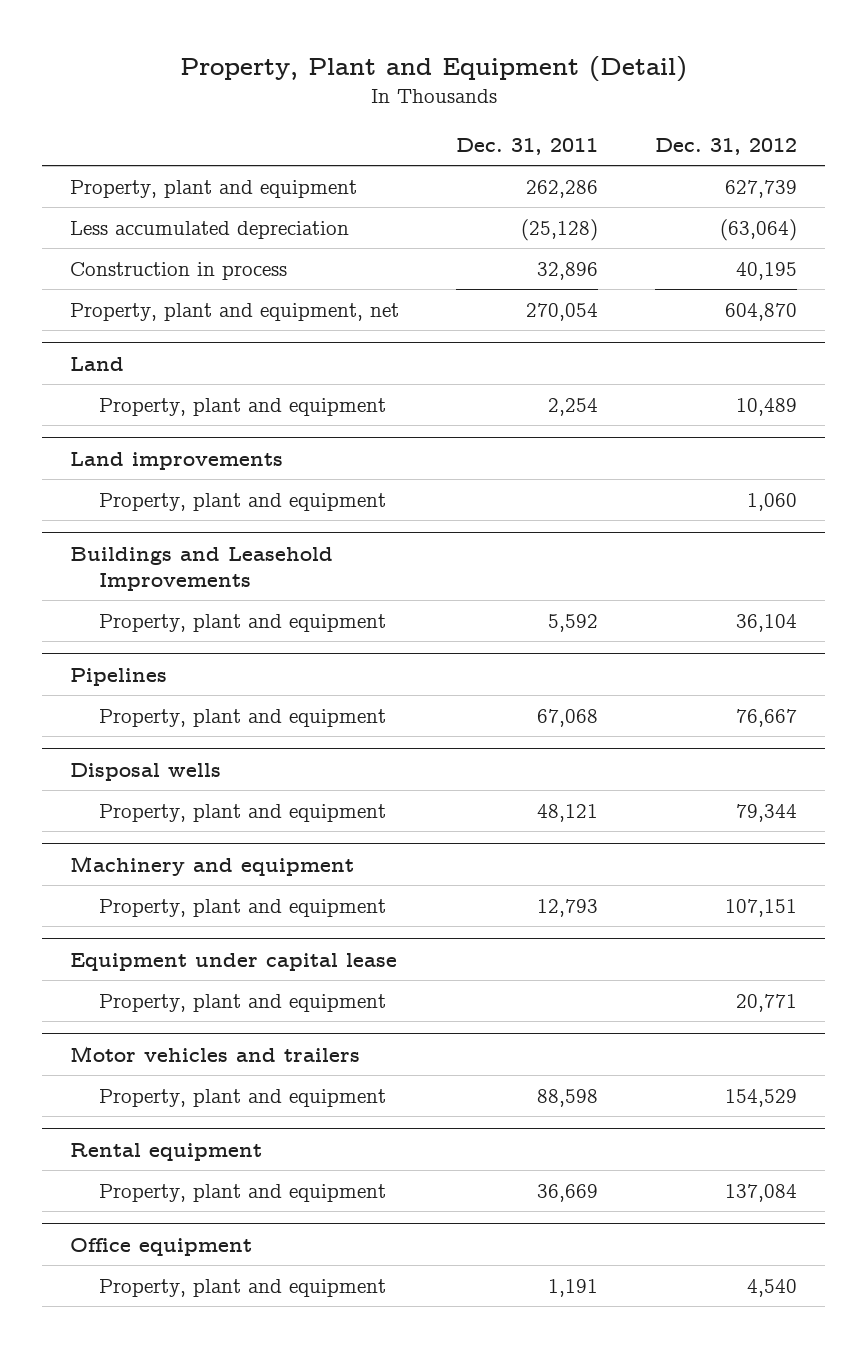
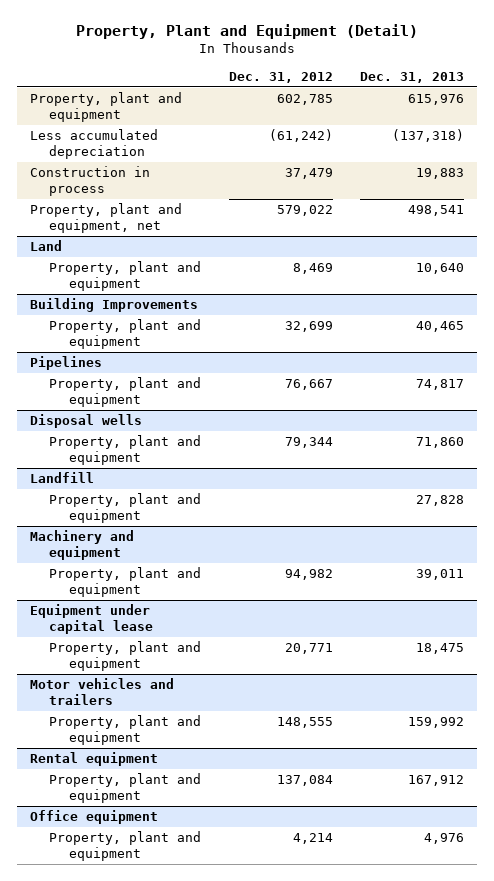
- | Dec. 31, 2011 | Dec. 31, 2012
+ | Dec. 31, 2012 | Dec. 31, 2013
- Property, plant and equipment | 262,286 | 627,739
- Less accumulated depreciation | (25,128) | (63,064)
- Construction in process | 32,896 | 40,195
- Property, plant and equipment, net | 270,054 | 604,870
+ Property, plant and equipment | 602,785 | 615,976
+ Less accumulated depreciation | (61,242) | (137,318)
+ Construction in process | 37,479 | 19,883
+ Property, plant and equipment, net | 579,022 | 498,541
@ Land
- Property, plant and equipment | 2,254 | 10,489
- Land improvements
- Property, plant and equipment | | 1,060
- Buildings and Leasehold Improvements
- Property, plant and equipment | 5,592 | 36,104
@ Land
+ Property, plant and equipment | 8,469 | 10,640
+ Building Improvements
+ Property, plant and equipment | 32,699 | 40,465
+ Landfill
+ Property, plant and equipment | | 27,828
@ Machinery and equipment
- Property, plant and equipment | 12,793 | 107,151
+ Property, plant and equipment | 94,982 | 39,011
@ Motor vehicles and trailers
- Property, plant and equipment | 88,598 | 154,529
+ Property, plant and equipment | 148,555 | 159,992
@ Office equipment
- Property, plant and equipment | 1,191 | 4,540
+ Property, plant and equipment | 4,214 | 4,976

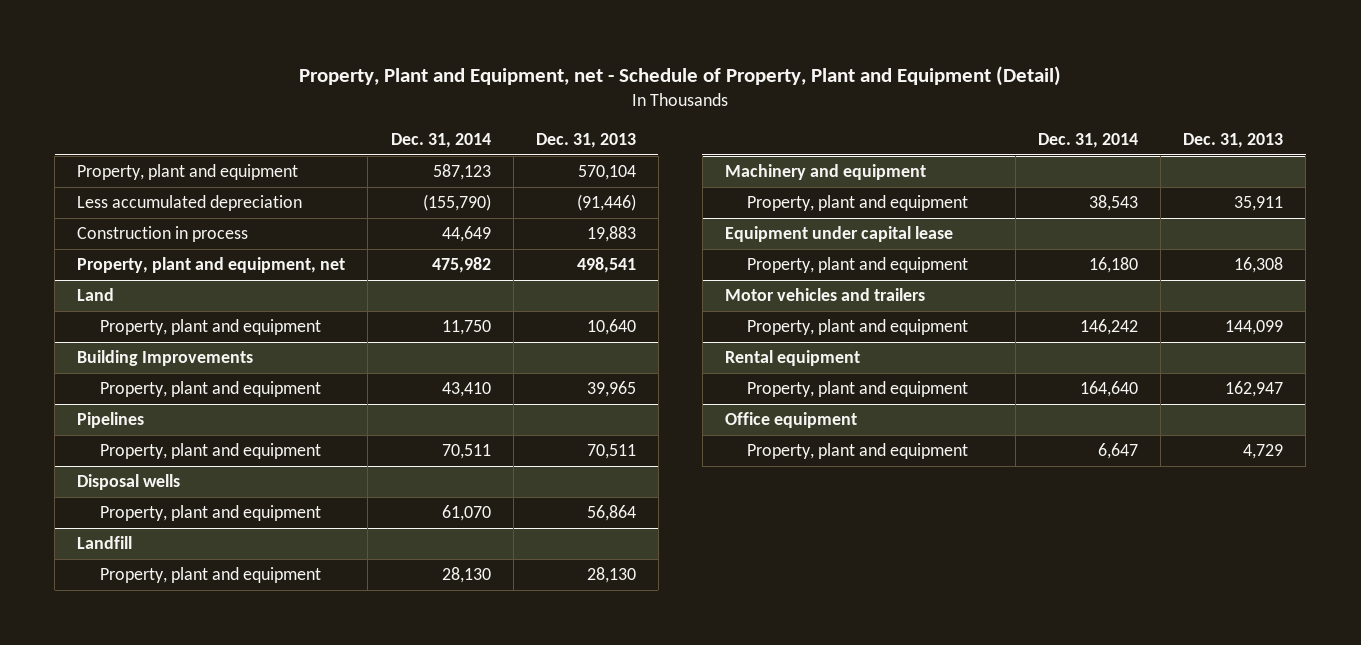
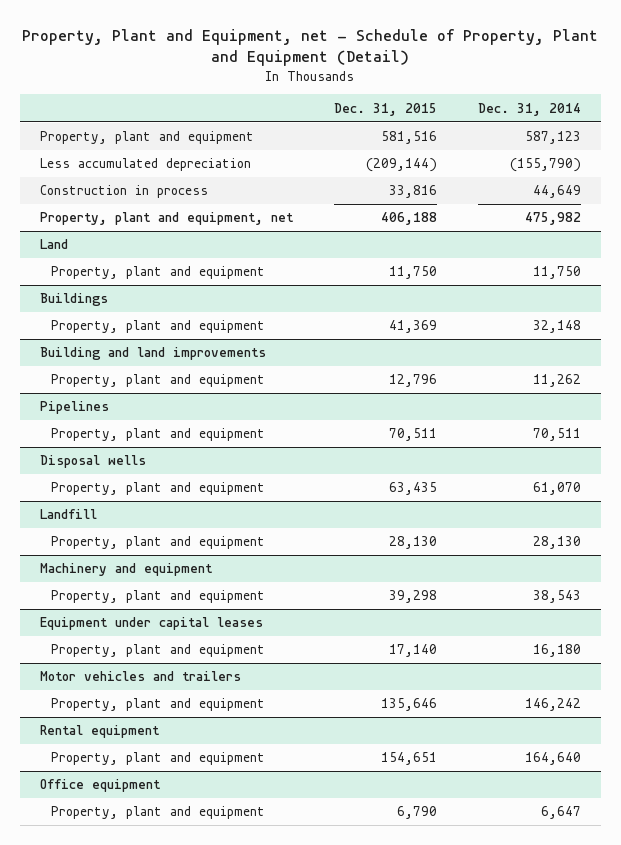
- | Dec. 31, 2014 | Dec. 31, 2013
+ | Dec. 31, 2015 | Dec. 31, 2014
- Building Improvements
- Property, plant and equipment | 43,410 | 39,965
+ Buildings
+ Property, plant and equipment | 41,369 | 32,148
+ Building and land improvements
+ Property, plant and equipment | 12,796 | 11,262
- Equipment under capital lease
+ Equipment under capital leases

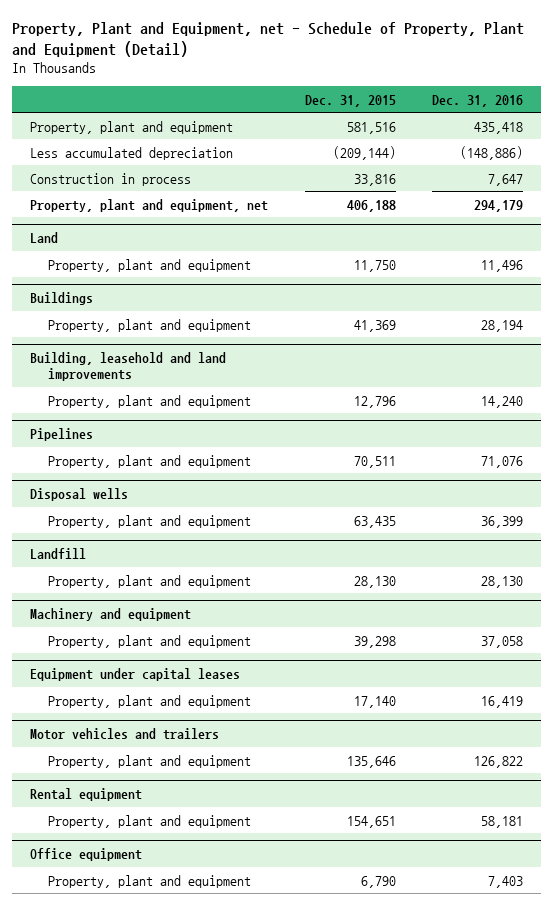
- | Dec. 31, 2015 | Dec. 31, 2014
+ | Dec. 31, 2015 | Dec. 31, 2016
- Building and land improvements
+ Building, leasehold and land improvements

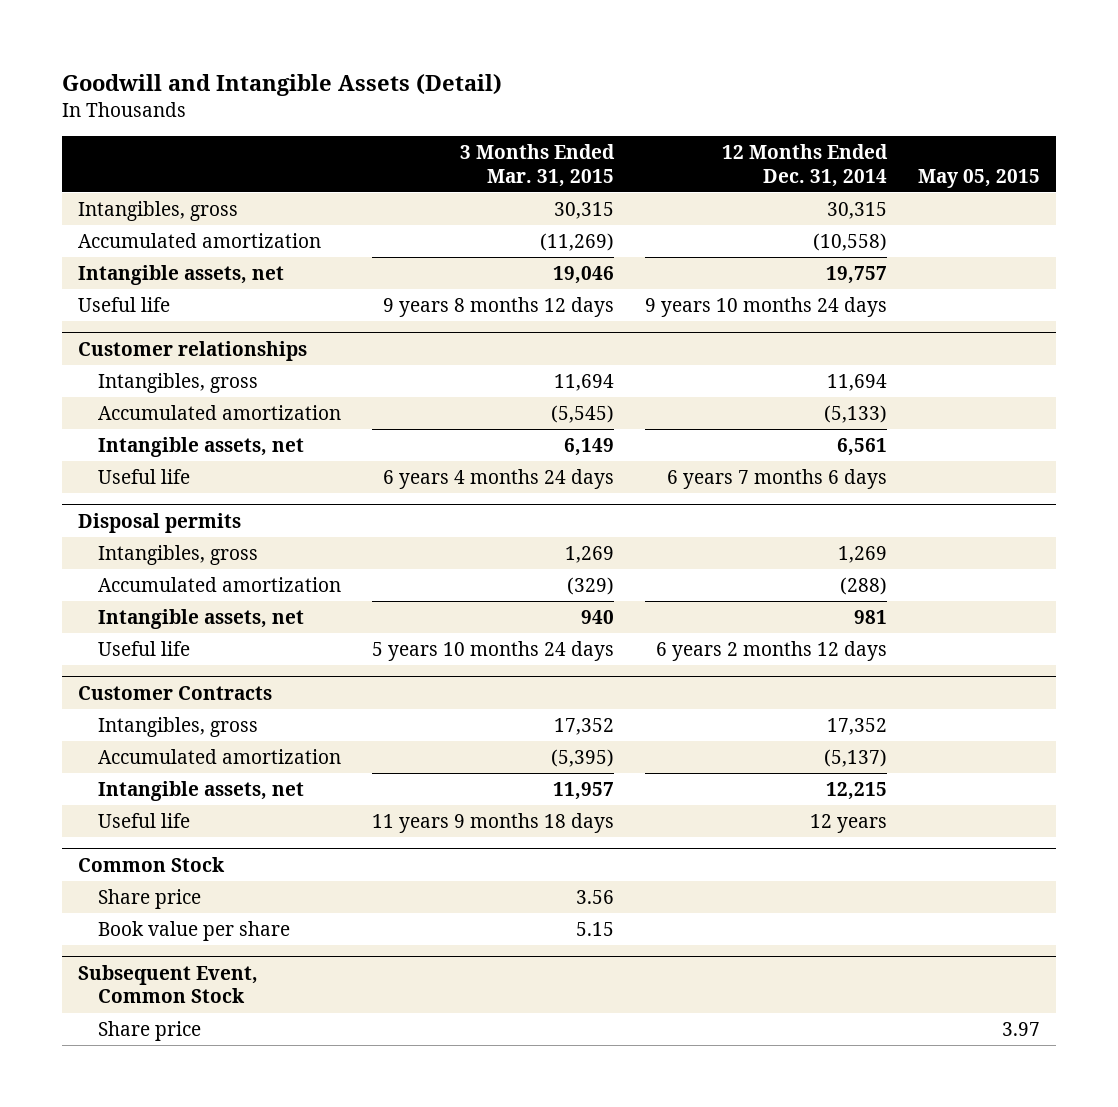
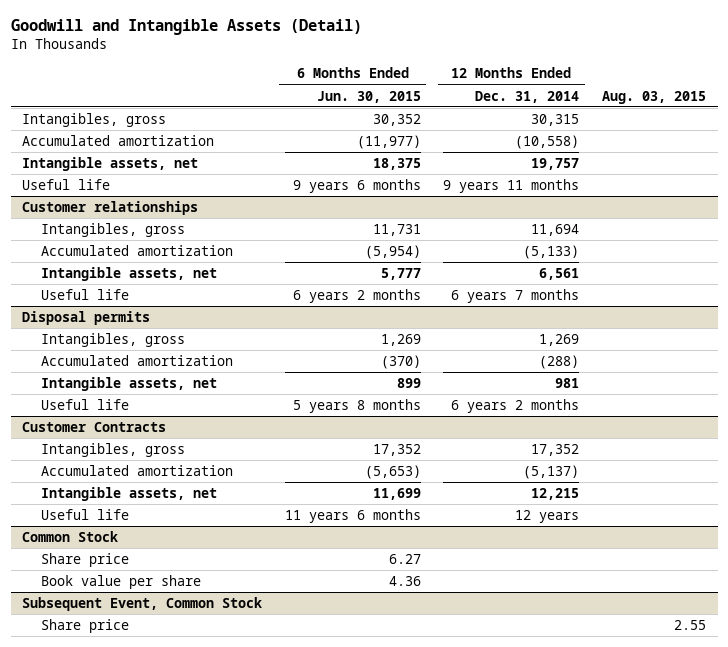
- | 3 Months Ended Mar. 31, 2015 | 12 Months Ended Dec. 31, 2014 | May 05, 2015
+ | 6 Months Ended Jun. 30, 2015 | 12 Months Ended Dec. 31, 2014 | Aug. 03, 2015
- Useful life | 9 years 8 months 12 days | 9 years 10 months 24 days |
+ Useful life | 9 years 6 months | 9 years 11 months |
@ Customer relationships
- Useful life | 6 years 4 months 24 days | 6 years 7 months 6 days |
+ Useful life | 6 years 2 months | 6 years 7 months |
@ Disposal permits
- Useful life | 5 years 10 months 24 days | 6 years 2 months 12 days |
+ Useful life | 5 years 8 months | 6 years 2 months |

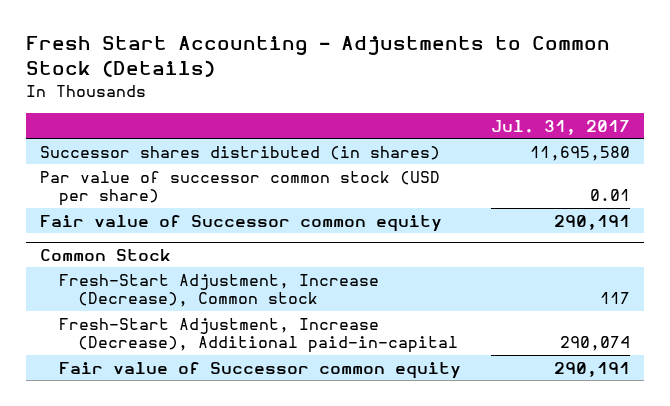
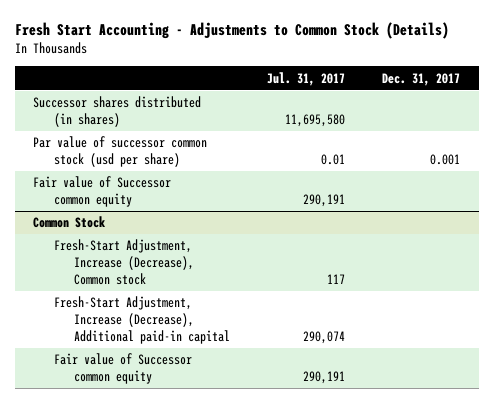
- | Jul. 31, 2017
+ | Jul. 31, 2017 | Dec. 31, 2017
- Par value of successor common stock (USD per share) | 0.01
+ Par value of successor common stock (usd per share) | 0.01 | 0.001
@ Common Stock
- Fresh-Start Adjustment, Increase (Decrease), Additional paid-in-capital | 290,074
+ Fresh-Start Adjustment, Increase (Decrease), Additional paid-in capital | 290,074 |

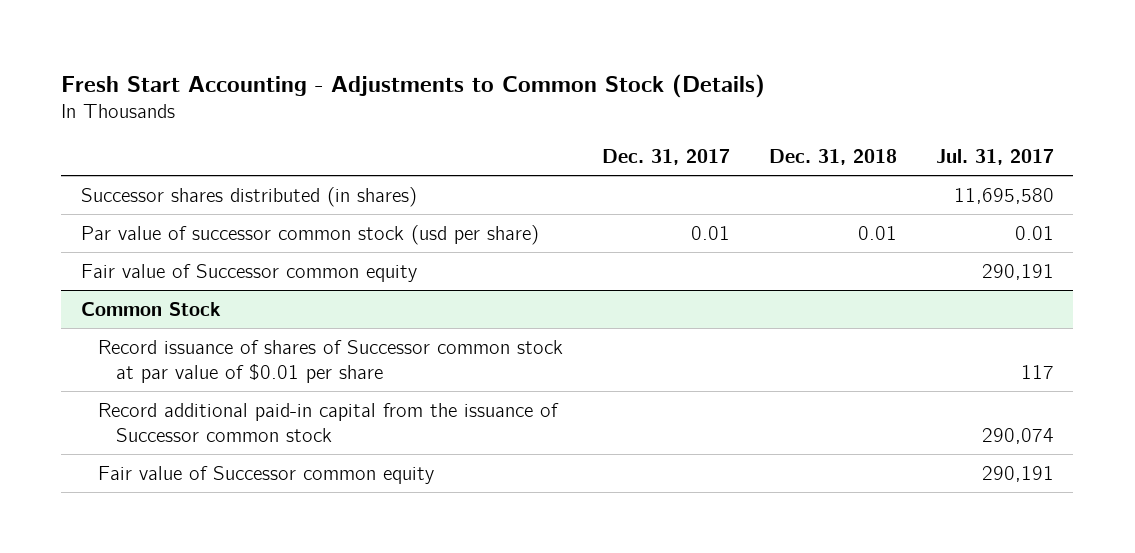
- | Jul. 31, 2017 | Dec. 31, 2017
+ | Dec. 31, 2017 | Dec. 31, 2018 | Jul. 31, 2017
- Par value of successor common stock (usd per share) | 0.01 | 0.001
+ Par value of successor common stock (usd per share) | 0.01 | 0.01 | 0.01
@ Common Stock
- Fresh-Start Adjustment, Increase (Decrease), Common stock | 117 |
- Fresh-Start Adjustment, Increase (Decrease), Additional paid-in capital | 290,074 |
+ Record issuance of shares of Successor common stock at par value of $0.01 per share | | | 117
+ Record additional paid-in capital from the issuance of Successor common stock | | | 290,074

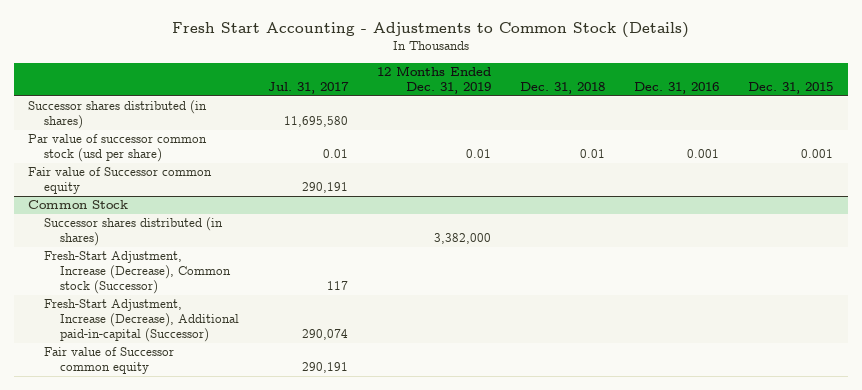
- | Dec. 31, 2017 | Dec. 31, 2018 | Jul. 31, 2017
+ | Jul. 31, 2017 | 12 Months Ended Dec. 31, 2019 | Dec. 31, 2018 | Dec. 31, 2016 | Dec. 31, 2015
@ Common Stock
- Record issuance of shares of Successor common stock at par value of $0.01 per share | | | 117
- Record additional paid-in capital from the issuance of Successor common stock | | | 290,074
+ Successor shares distributed (in shares) | | 3,382,000 | | |
+ Fresh-Start Adjustment, Increase (Decrease), Common stock (Successor) | 117 | | | |
+ Fresh-Start Adjustment, Increase (Decrease), Additional paid-in-capital (Successor) | 290,074 | | | |

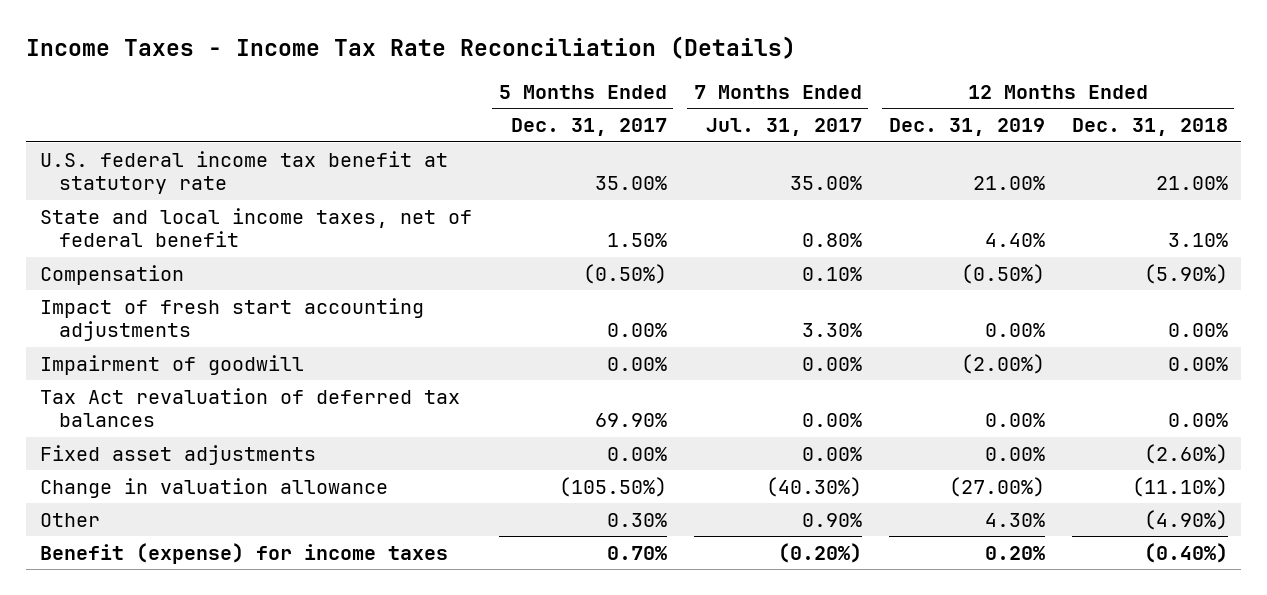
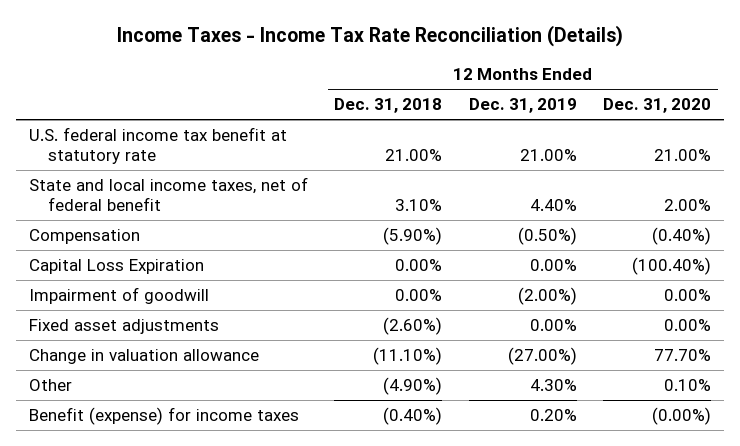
- | 5 Months Ended Dec. 31, 2017 | 7 Months Ended Jul. 31, 2017 | 12 Months Ended Dec. 31, 2019 | 12 Months Ended Dec. 31, 2018
+ | 12 Months Ended Dec. 31, 2018 | 12 Months Ended Dec. 31, 2019 | 12 Months Ended Dec. 31, 2020
- Impact of fresh start accounting adjustments | 0.00% | 3.30% | 0.00% | 0.00%
+ Capital Loss Expiration | 0.00% | 0.00% | (100.40%)
- Tax Act revaluation of deferred tax balances | 69.90% | 0.00% | 0.00% | 0.00%

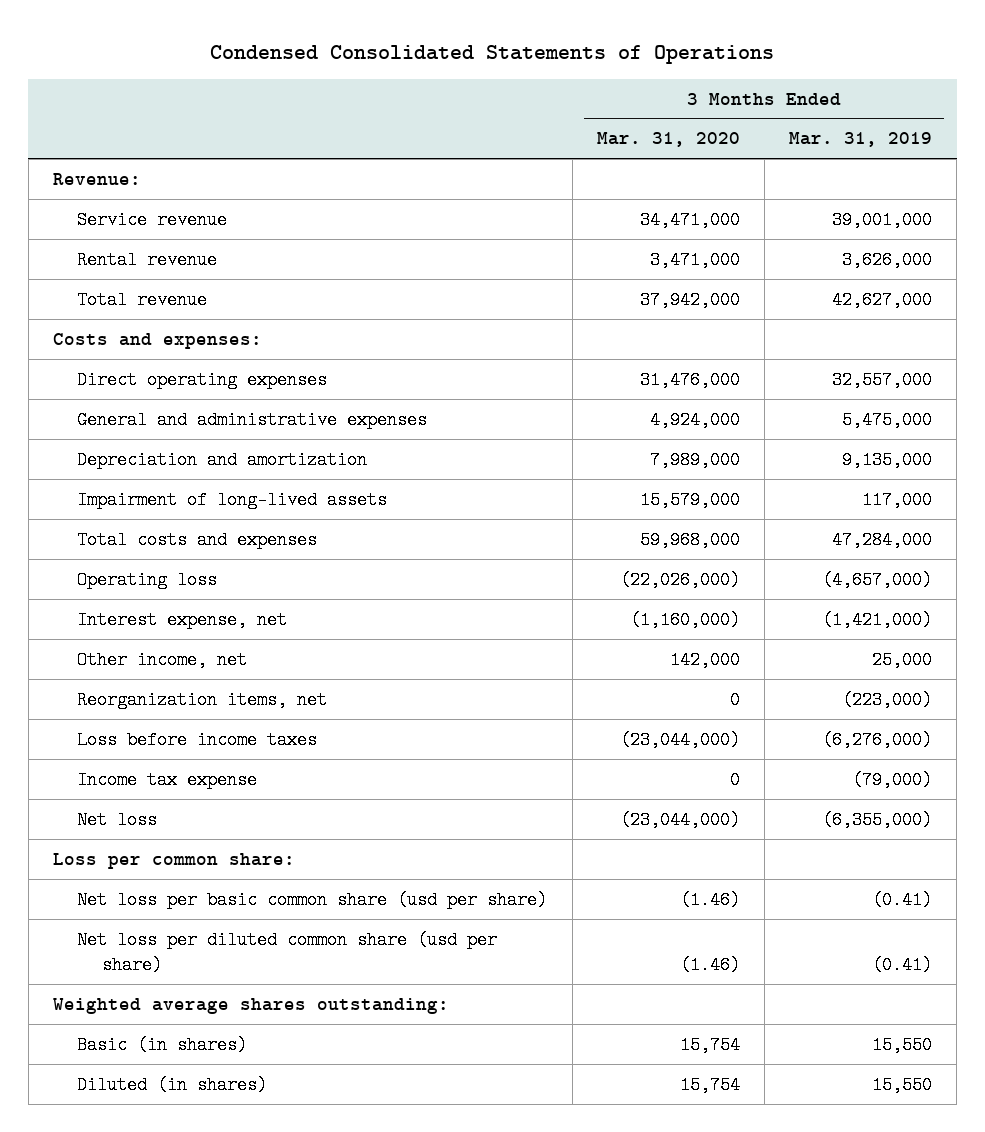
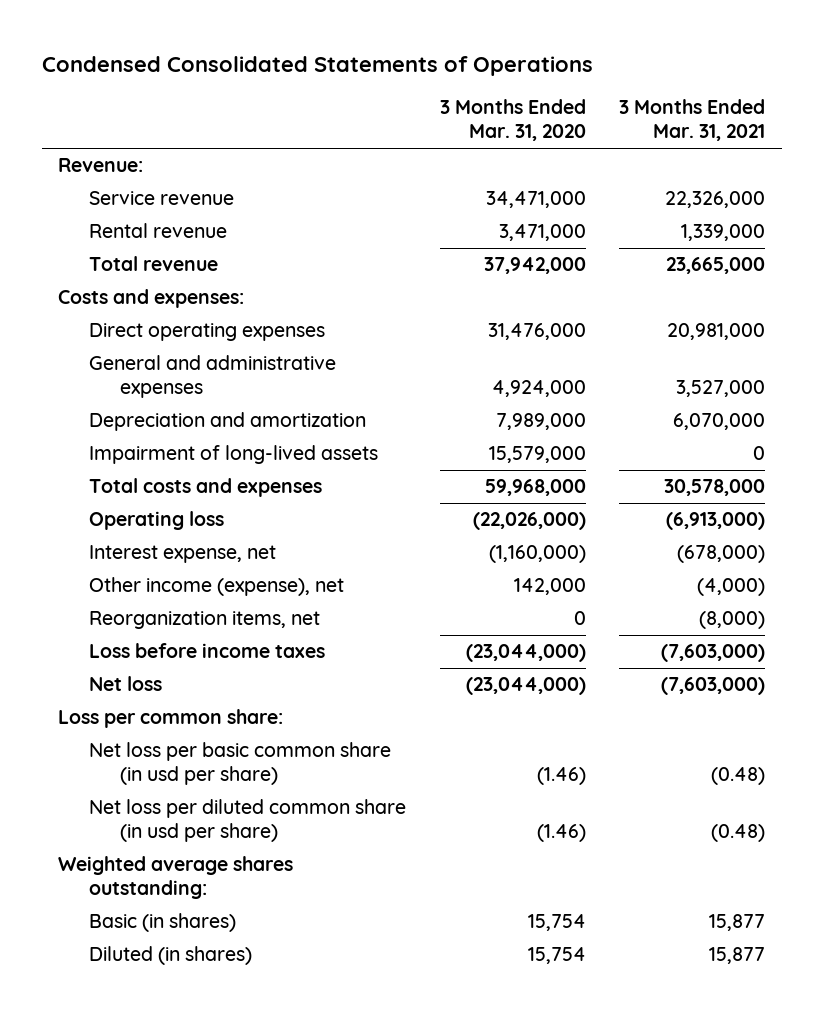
- | 3 Months Ended Mar. 31, 2020 | 3 Months Ended Mar. 31, 2019
+ | 3 Months Ended Mar. 31, 2020 | 3 Months Ended Mar. 31, 2021
- Other income, net | 142,000 | 25,000
+ Other income (expense), net | 142,000 | (4,000)
- Income tax expense | 0 | (79,000)
- Net loss per basic common share (usd per share) | (1.46) | (0.41)
- Net loss per diluted common share (usd per share) | (1.46) | (0.41)
+ Net loss per basic common share (in usd per share) | (1.46) | (0.48)
+ Net loss per diluted common share (in usd per share) | (1.46) | (0.48)

